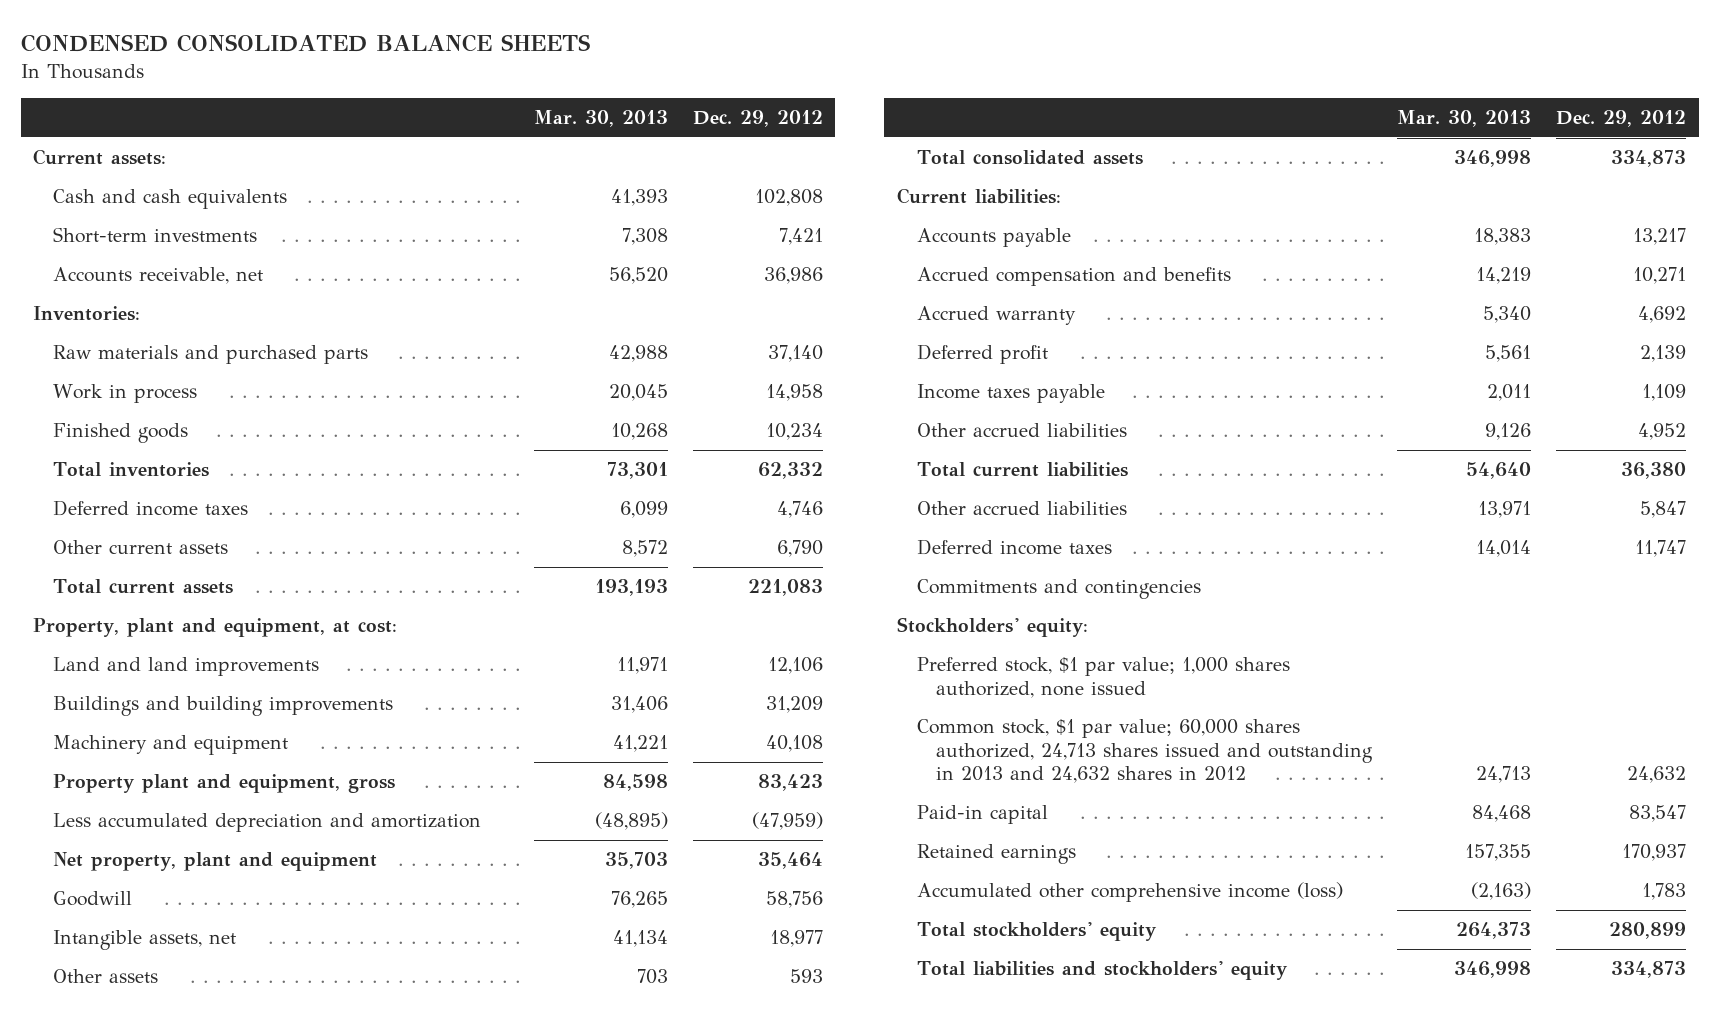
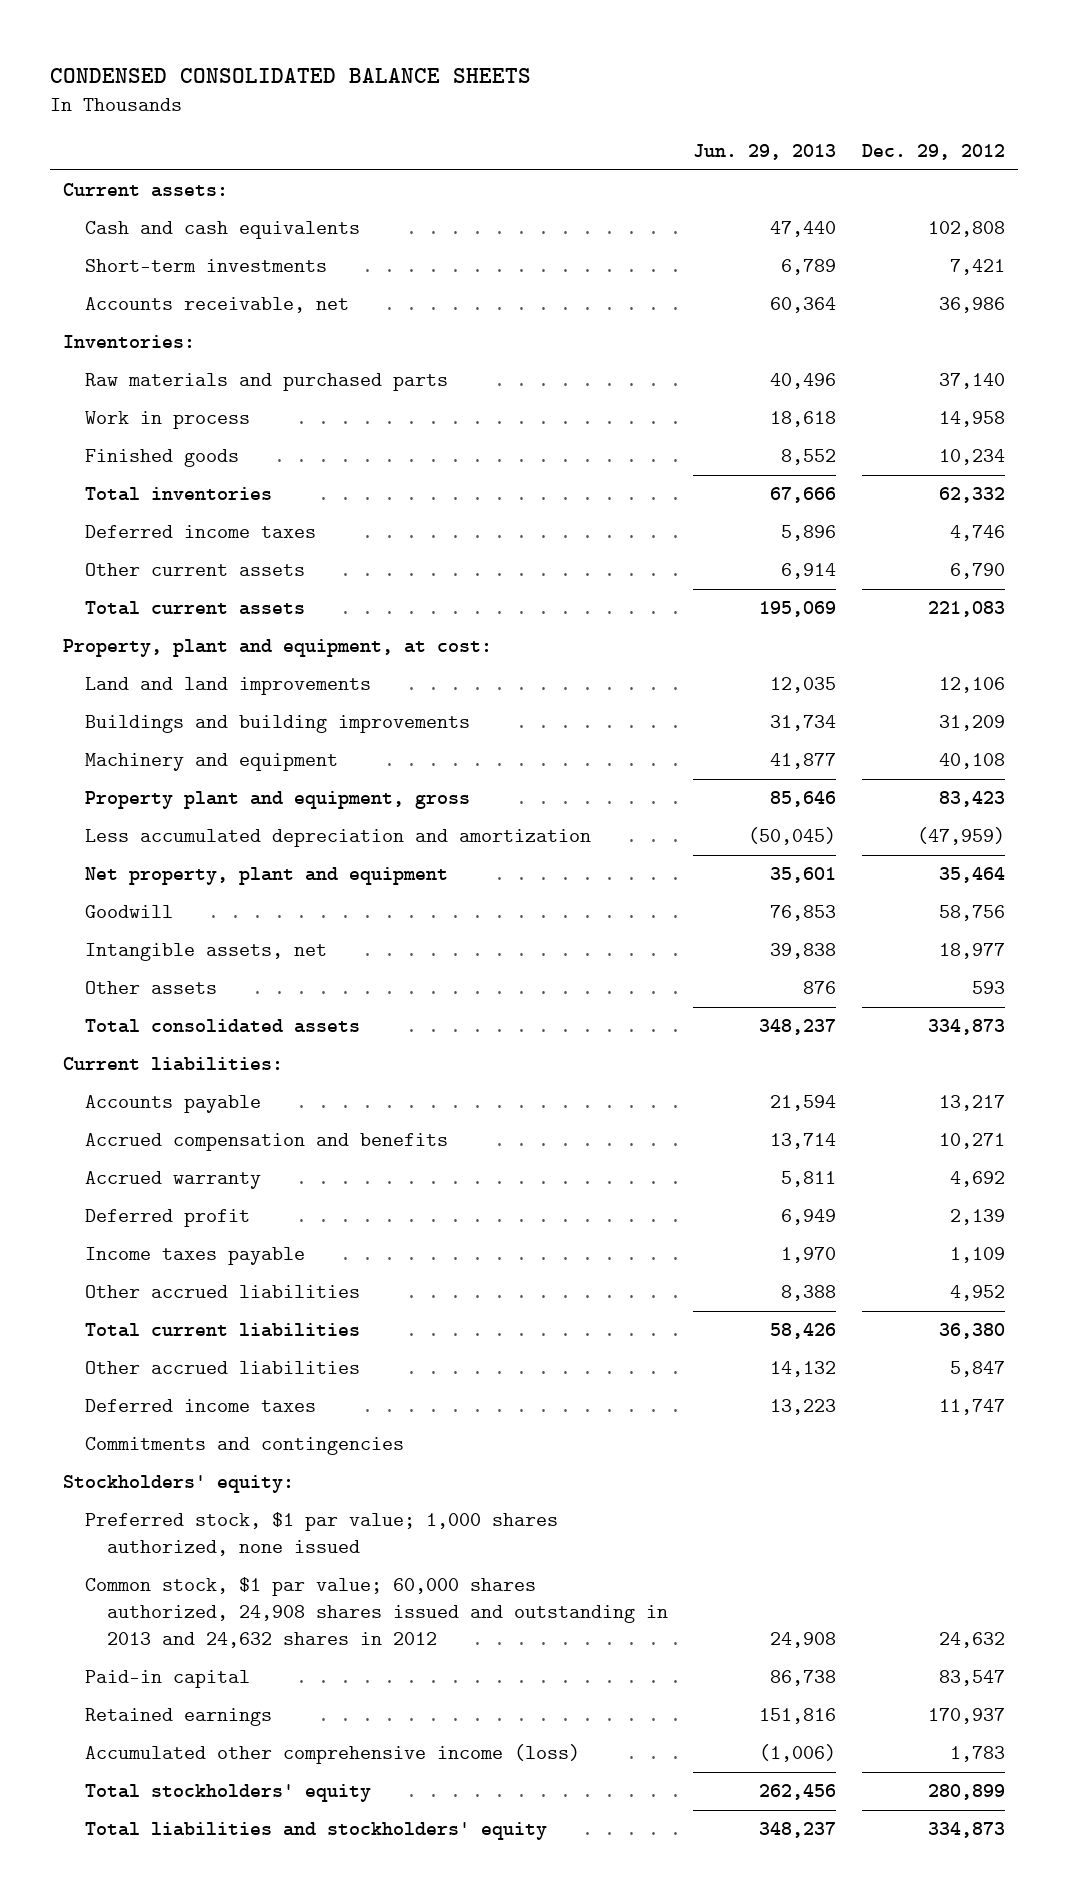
- | Mar. 30, 2013 | Dec. 29, 2012
+ | Jun. 29, 2013 | Dec. 29, 2012
- Common stock, $1 par value; 60,000 shares authorized, 24,713 shares issued and outstanding in 2013 and 24,632 shares in 2012 | 24,713 | 24,632
+ Common stock, $1 par value; 60,000 shares authorized, 24,908 shares issued and outstanding in 2013 and 24,632 shares in 2012 | 24,908 | 24,632

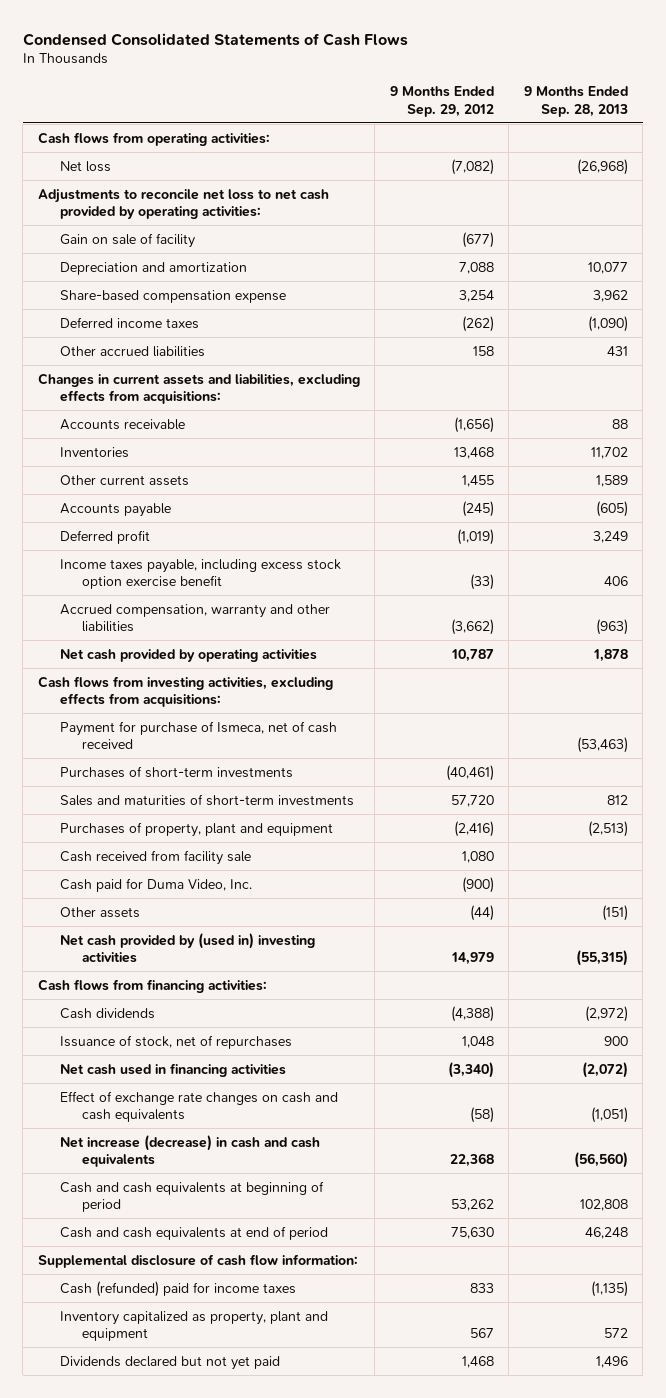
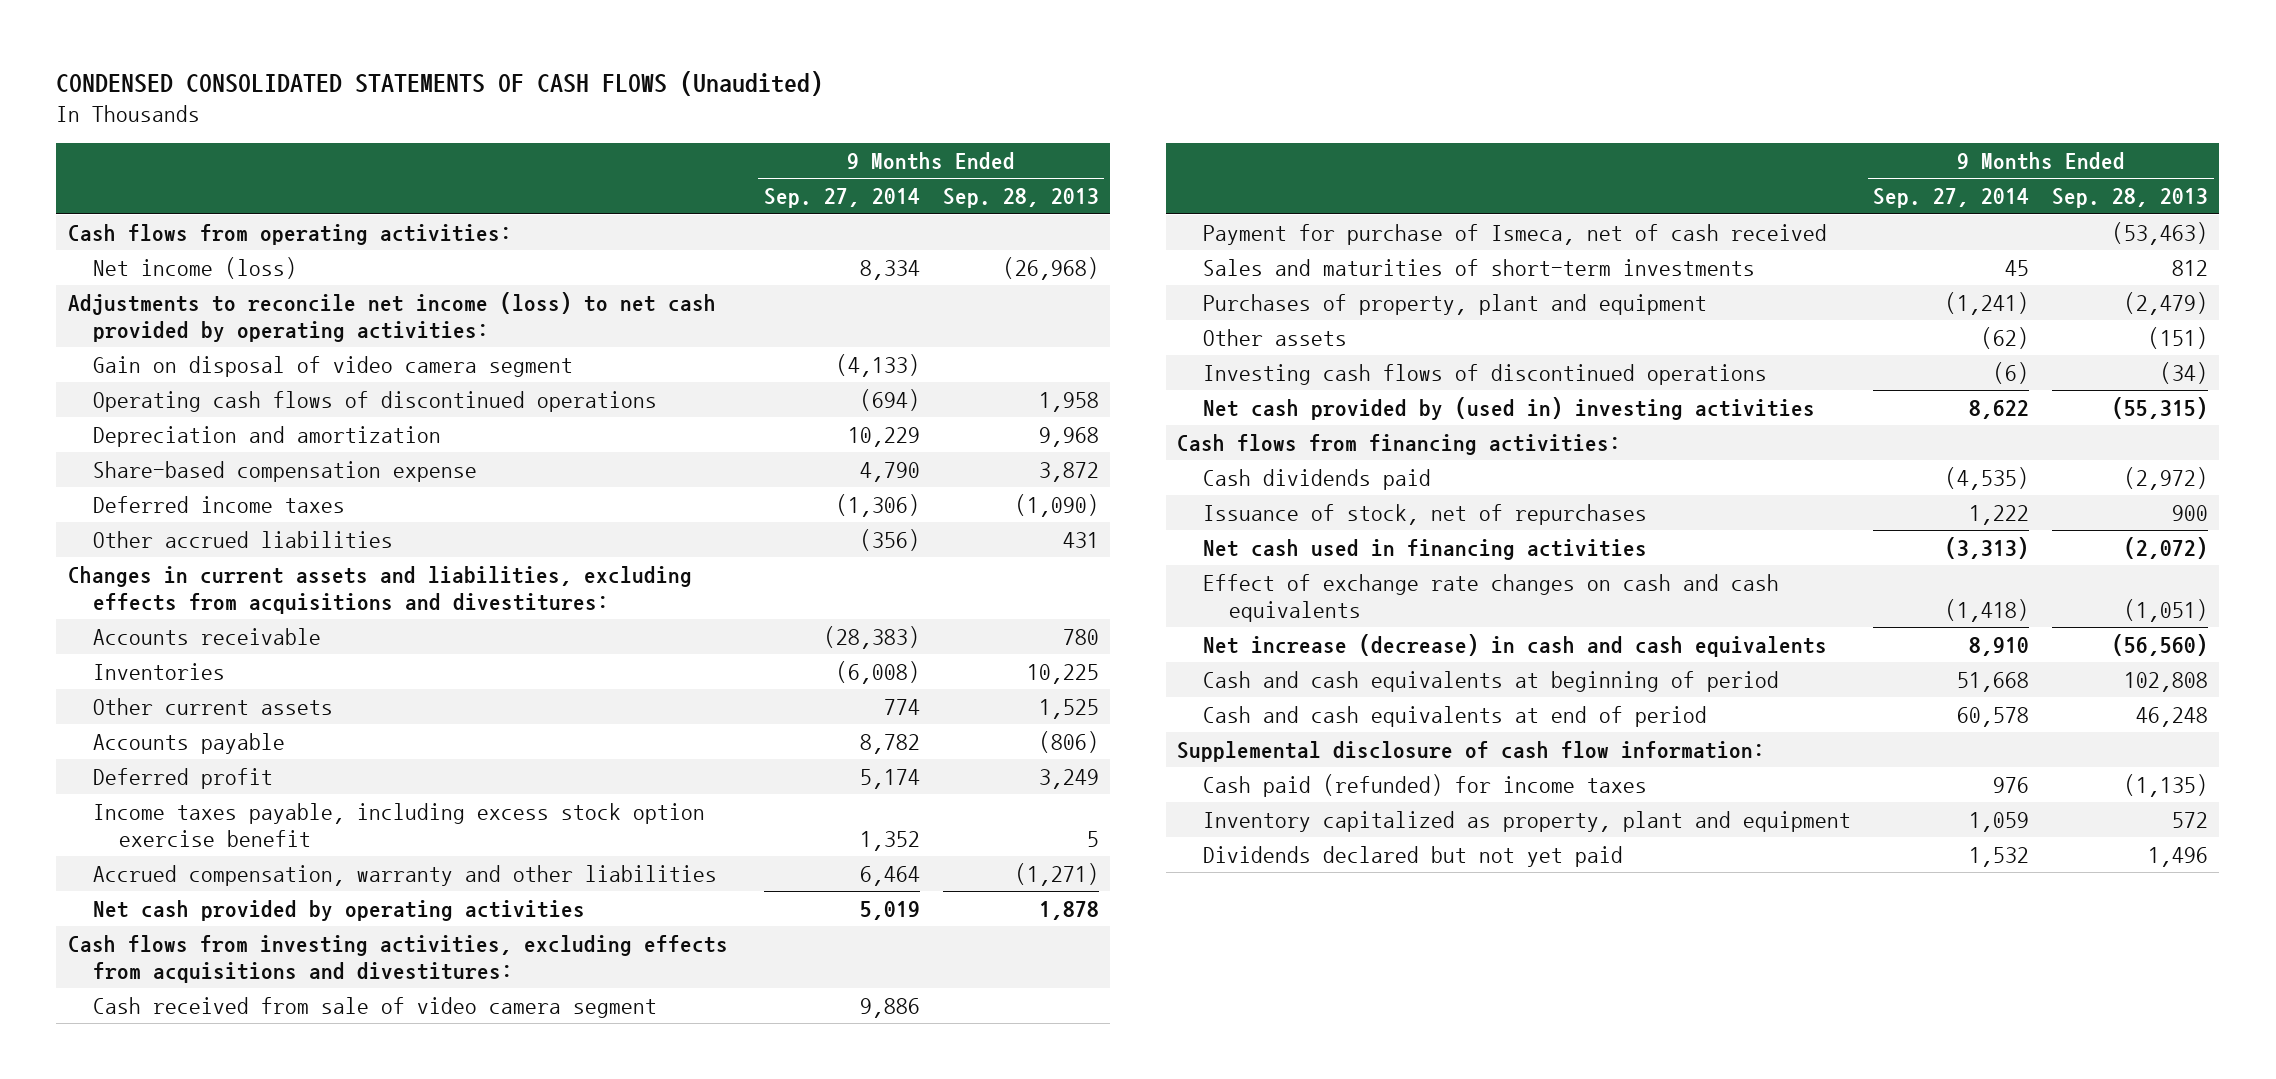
- Condensed Consolidated Statements of Cash Flows
+ CONDENSED CONSOLIDATED STATEMENTS OF CASH FLOWS (Unaudited)
- | 9 Months Ended Sep. 29, 2012 | 9 Months Ended Sep. 28, 2013
+ | 9 Months Ended Sep. 27, 2014 | 9 Months Ended Sep. 28, 2013
- Net loss | (7,082) | (26,968)
- Adjustments to reconcile net loss to net cash provided by operating activities:
- Gain on sale of facility | (677) |
- Depreciation and amortization | 7,088 | 10,077
- Share-based compensation expense | 3,254 | 3,962
+ Net income (loss) | 8,334 | (26,968)
+ Adjustments to reconcile net income (loss) to net cash provided by operating activities:
+ Gain on disposal of video camera segment | (4,133) |
+ Operating cash flows of discontinued operations | (694) | 1,958
+ Depreciation and amortization | 10,229 | 9,968
+ Share-based compensation expense | 4,790 | 3,872
- Changes in current assets and liabilities, excluding effects from acquisitions:
- Accounts receivable | (1,656) | 88
- Inventories | 13,468 | 11,702
- Other current assets | 1,455 | 1,589
- Accounts payable | (245) | (605)
+ Changes in current assets and liabilities, excluding effects from acquisitions and divestitures:
+ Accounts receivable | (28,383) | 780
+ Inventories | (6,008) | 10,225
+ Other current assets | 774 | 1,525
+ Accounts payable | 8,782 | (806)
- Income taxes payable, including excess stock option exercise benefit | (33) | 406
- Accrued compensation, warranty and other liabilities | (3,662) | (963)
+ Income taxes payable, including excess stock option exercise benefit | 1,352 | 5
+ Accrued compensation, warranty and other liabilities | 6,464 | (1,271)
- Cash flows from investing activities, excluding effects from acquisitions:
+ Cash flows from investing activities, excluding effects from acquisitions and divestitures:
+ Cash received from sale of video camera segment | 9,886 |
- Purchases of short-term investments | (40,461) |
- Purchases of property, plant and equipment | (2,416) | (2,513)
- Cash received from facility sale | 1,080 |
- Cash paid for Duma Video, Inc. | (900) |
+ Purchases of property, plant and equipment | (1,241) | (2,479)
+ Investing cash flows of discontinued operations | (6) | (34)
- Cash dividends | (4,388) | (2,972)
+ Cash dividends paid | (4,535) | (2,972)
- Cash (refunded) paid for income taxes | 833 | (1,135)
+ Cash paid (refunded) for income taxes | 976 | (1,135)

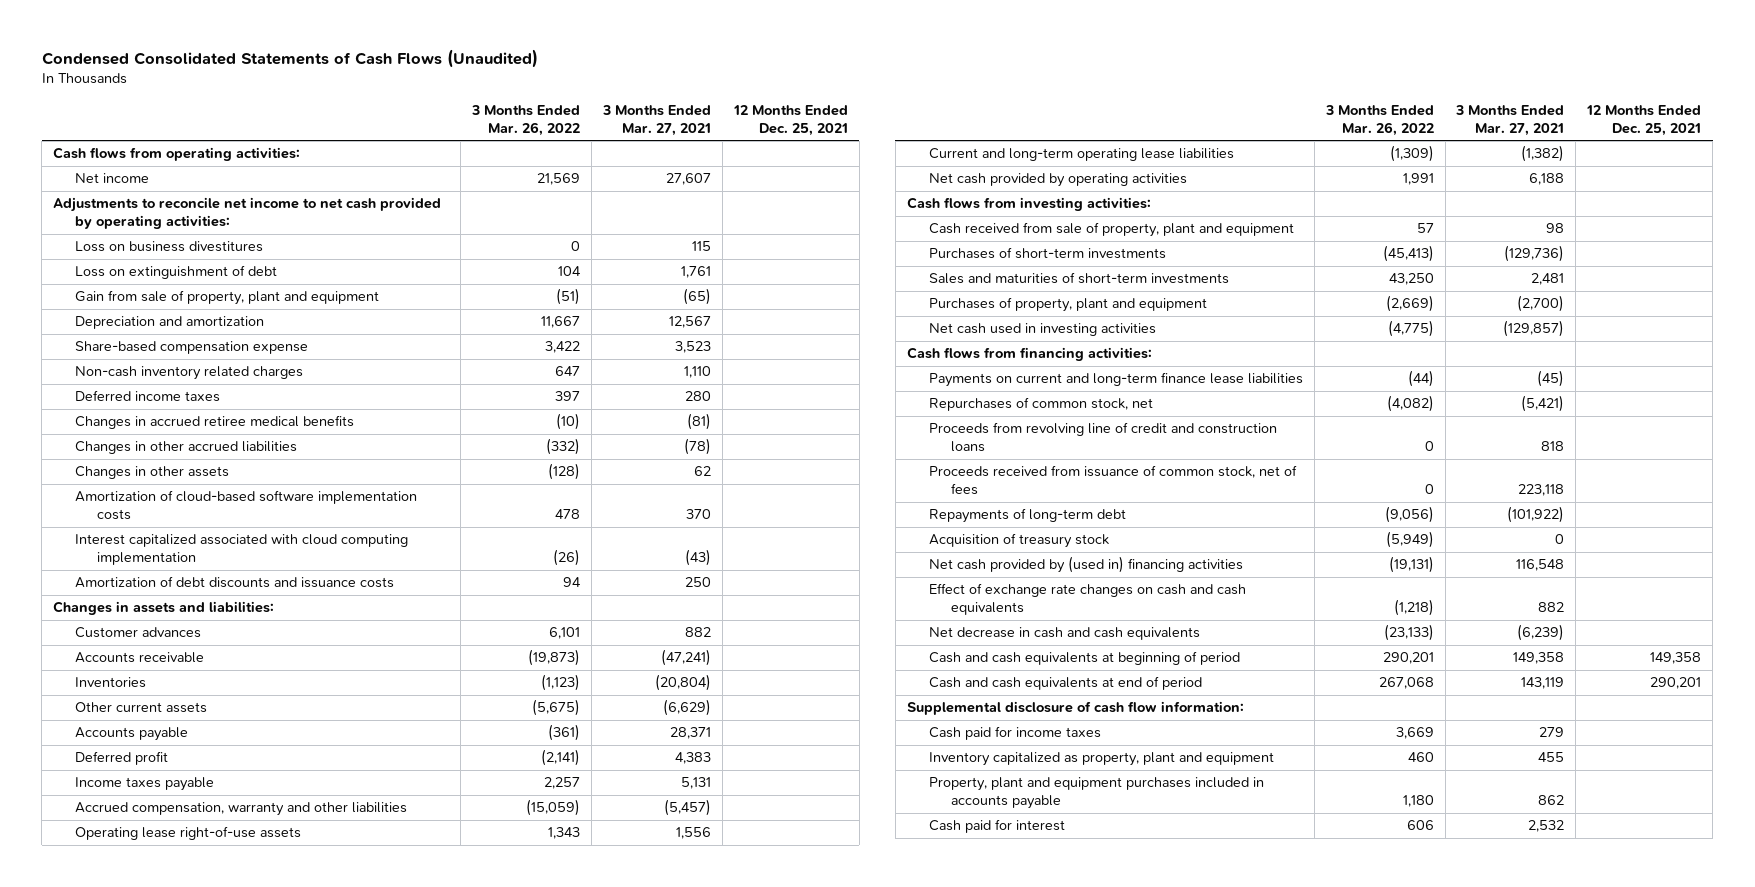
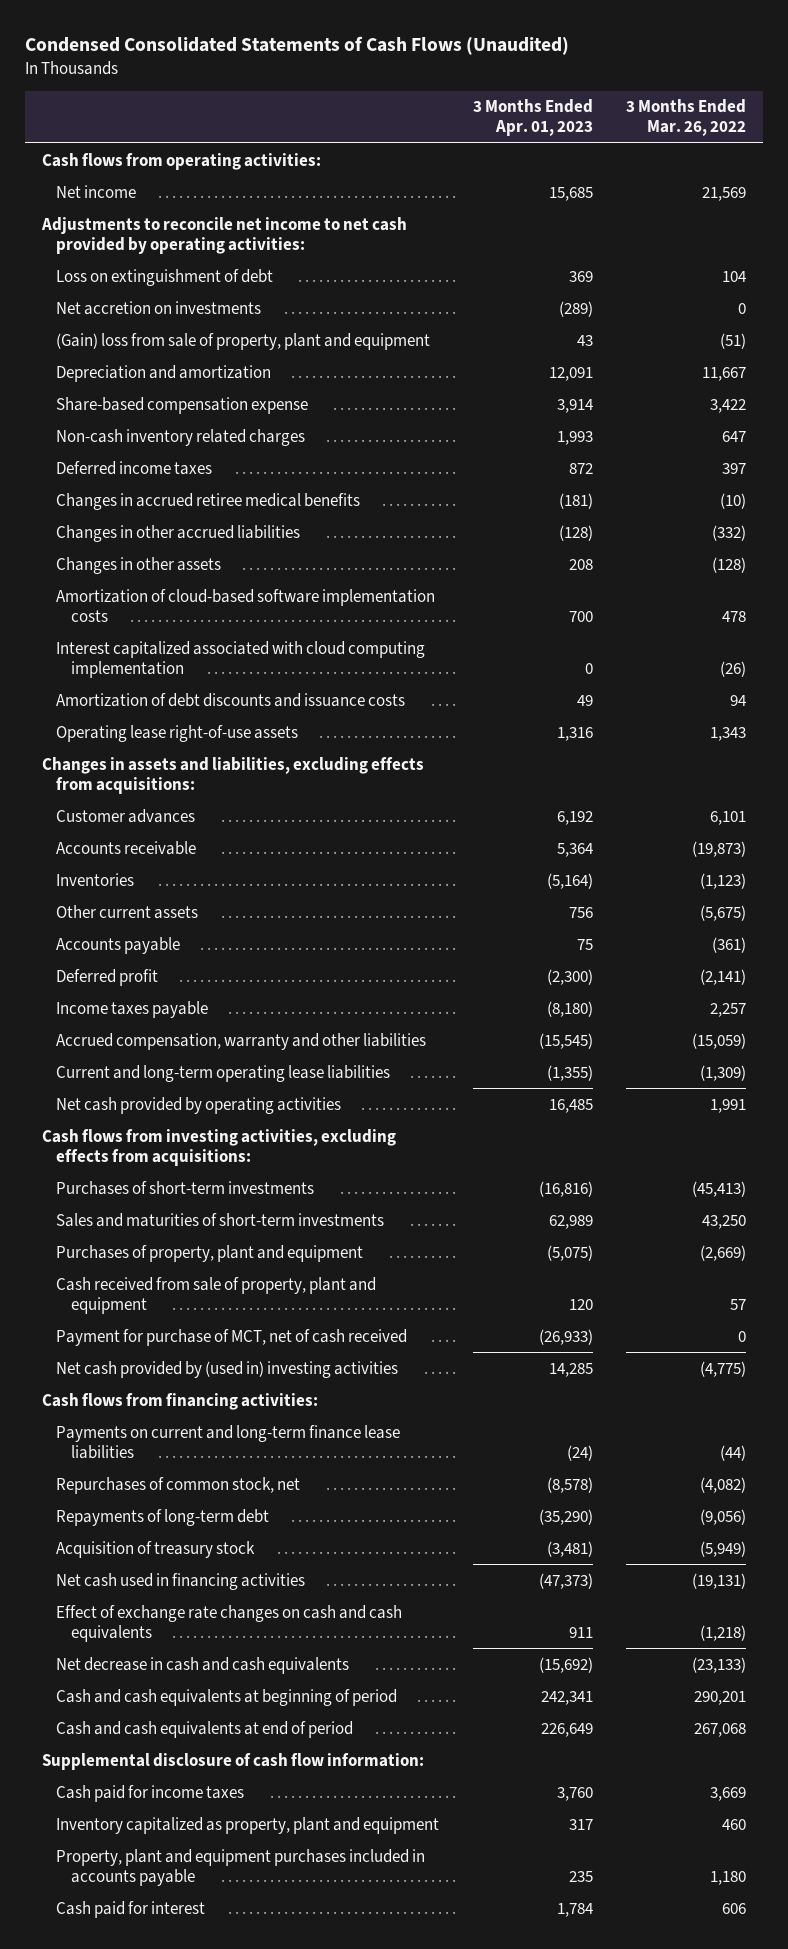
- | 3 Months Ended Mar. 26, 2022 | 3 Months Ended Mar. 27, 2021 | 12 Months Ended Dec. 25, 2021
+ | 3 Months Ended Apr. 01, 2023 | 3 Months Ended Mar. 26, 2022
- Loss on business divestitures | 0 | 115 |
- Gain from sale of property, plant and equipment | (51) | (65) |
+ Net accretion on investments | (289) | 0
+ (Gain) loss from sale of property, plant and equipment | 43 | (51)
- Changes in assets and liabilities:
moved up: Operating lease right-of-use assets | 1,316 | 1,343
+ Changes in assets and liabilities, excluding effects from acquisitions:
- Cash flows from investing activities:
+ Cash flows from investing activities, excluding effects from acquisitions:
- Net cash used in investing activities | (4,775) | (129,857) |
moved down: Cash received from sale of property, plant and equipment | 120 | 57
+ Payment for purchase of MCT, net of cash received | (26,933) | 0
+ Net cash provided by (used in) investing activities | 14,285 | (4,775)
- Proceeds from revolving line of credit and construction loans | 0 | 818 |
- Proceeds received from issuance of common stock, net of fees | 0 | 223,118 |
- Net cash provided by (used in) financing activities | (19,131) | 116,548 |
+ Net cash used in financing activities | (47,373) | (19,131)

